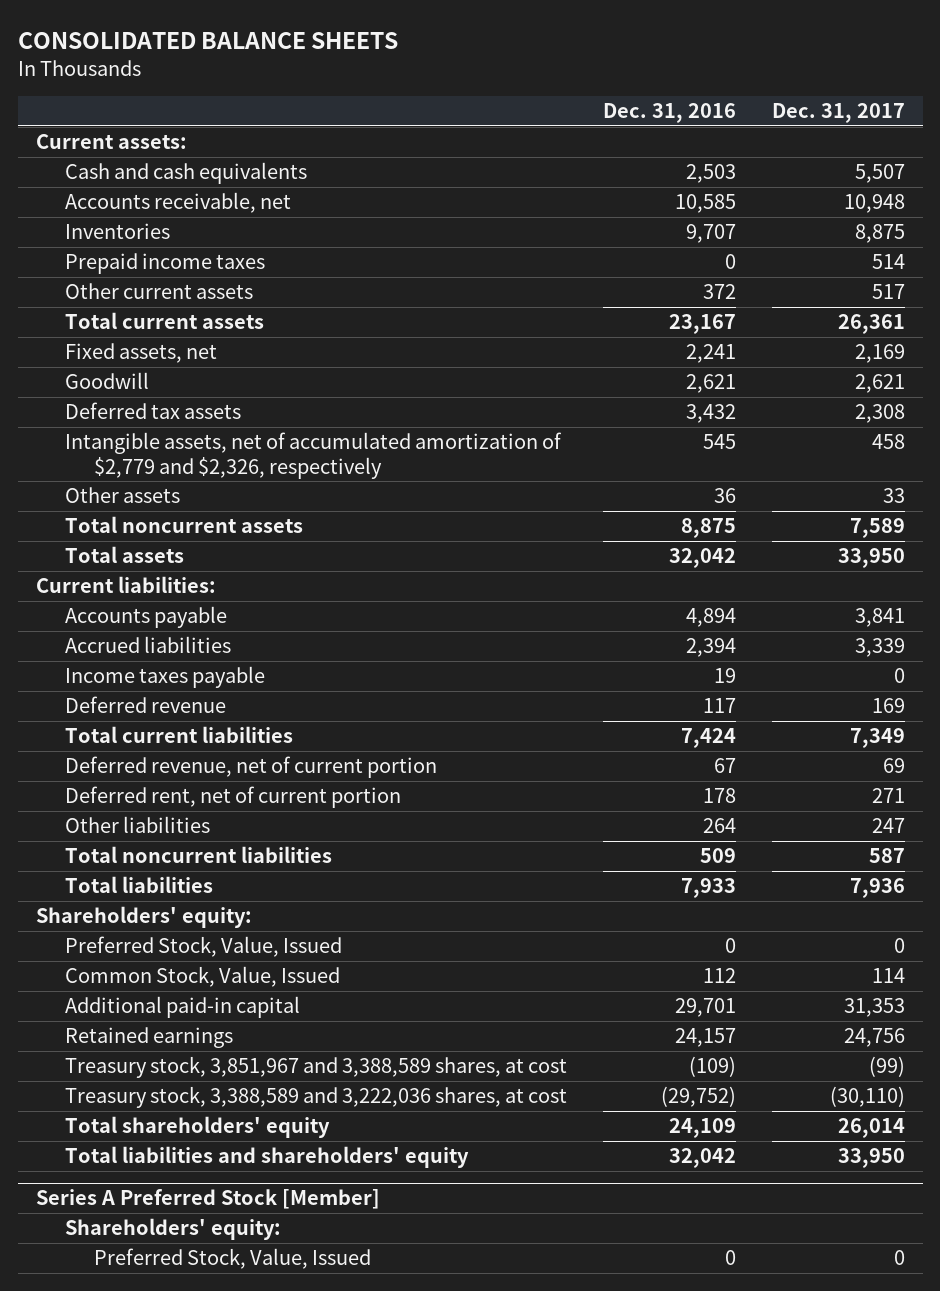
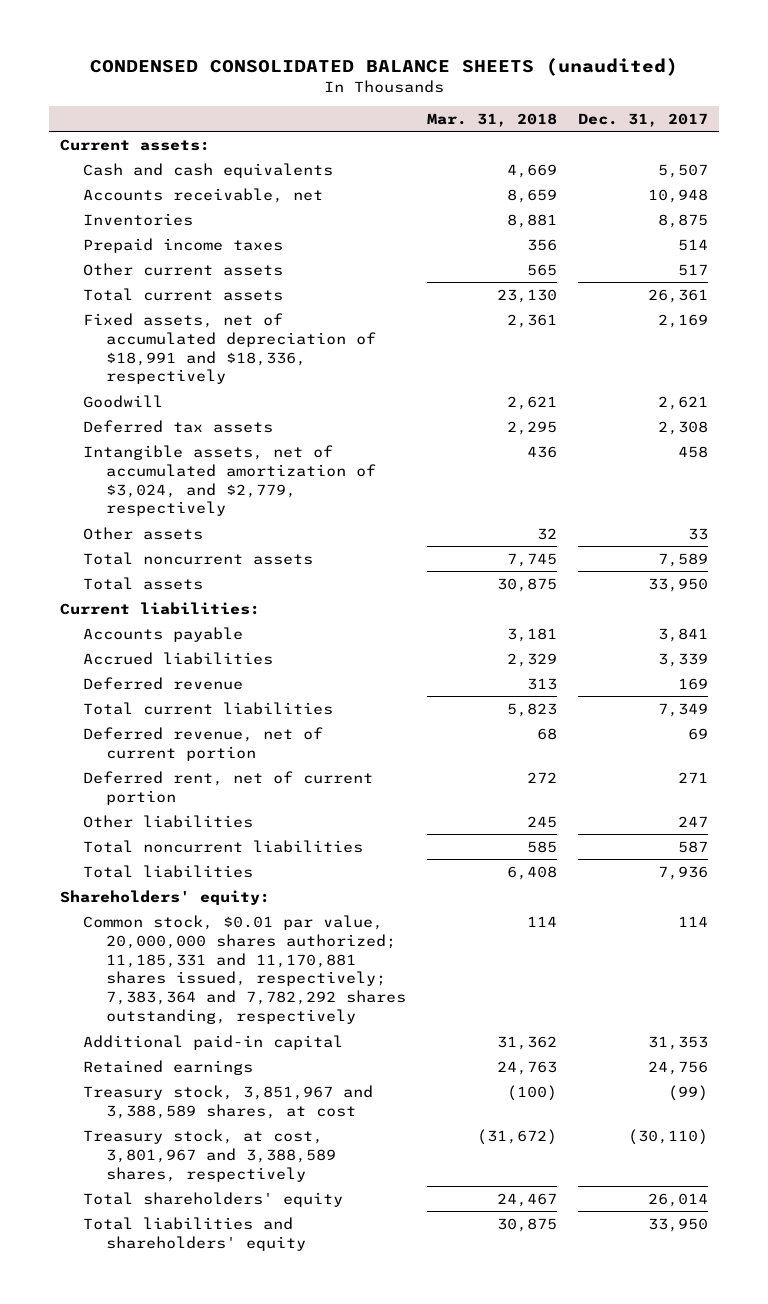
- CONSOLIDATED BALANCE SHEETS
+ CONDENSED CONSOLIDATED BALANCE SHEETS (unaudited)
- | Dec. 31, 2016 | Dec. 31, 2017
+ | Mar. 31, 2018 | Dec. 31, 2017
- Fixed assets, net | 2,241 | 2,169
+ Fixed assets, net of accumulated depreciation of $18,991 and $18,336, respectively | 2,361 | 2,169
- Intangible assets, net of accumulated amortization of $2,779 and $2,326, respectively | 545 | 458
+ Intangible assets, net of accumulated amortization of $3,024, and $2,779, respectively | 436 | 458
- Income taxes payable | 19 | 0
- Preferred Stock, Value, Issued | 0 | 0
- Common Stock, Value, Issued | 112 | 114
+ Common stock, $0.01 par value, 20,000,000 shares authorized; 11,185,331 and 11,170,881 shares issued, respectively; 7,383,364 and 7,782,292 shares outstanding, respectively | 114 | 114
- Treasury stock, 3,388,589 and 3,222,036 shares, at cost | (29,752) | (30,110)
+ Treasury stock, at cost, 3,801,967 and 3,388,589 shares, respectively | (31,672) | (30,110)
- Series A Preferred Stock [Member]
- Shareholders' equity:
- Preferred Stock, Value, Issued | 0 | 0

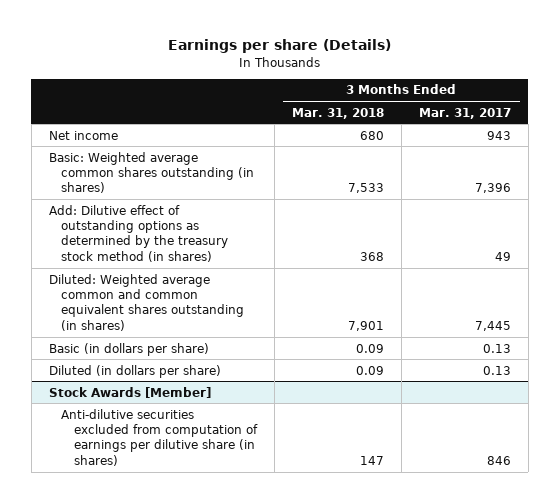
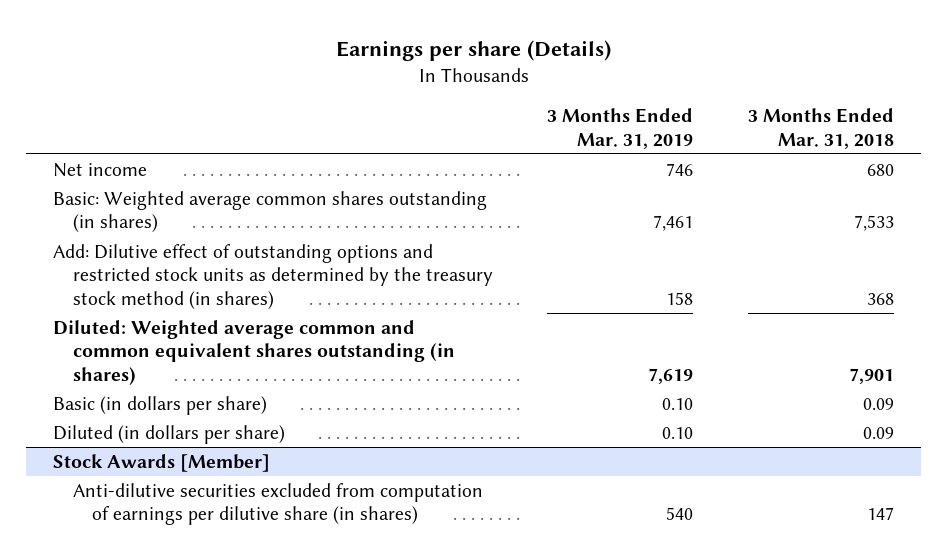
- | 3 Months Ended Mar. 31, 2018 | 3 Months Ended Mar. 31, 2017
+ | 3 Months Ended Mar. 31, 2019 | 3 Months Ended Mar. 31, 2018
- Add: Dilutive effect of outstanding options as determined by the treasury stock method (in shares) | 368 | 49
+ Add: Dilutive effect of outstanding options and restricted stock units as determined by the treasury stock method (in shares) | 158 | 368

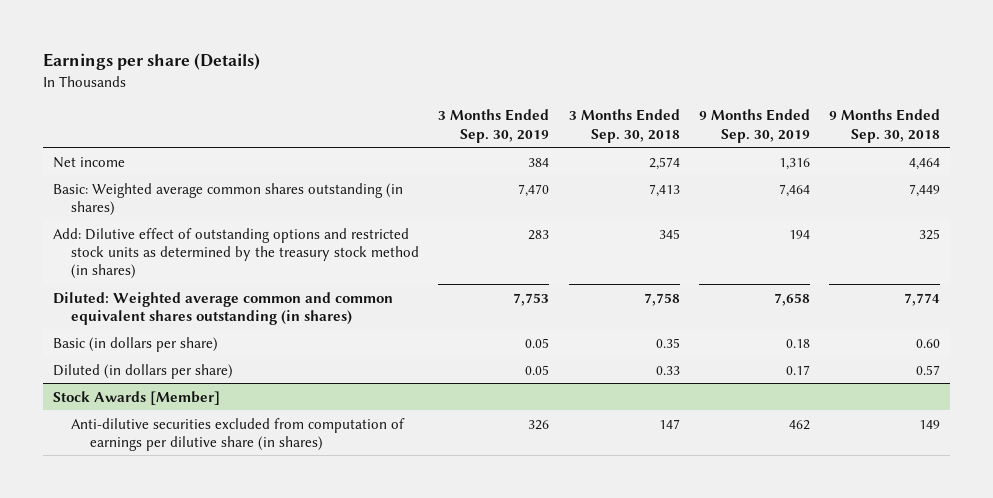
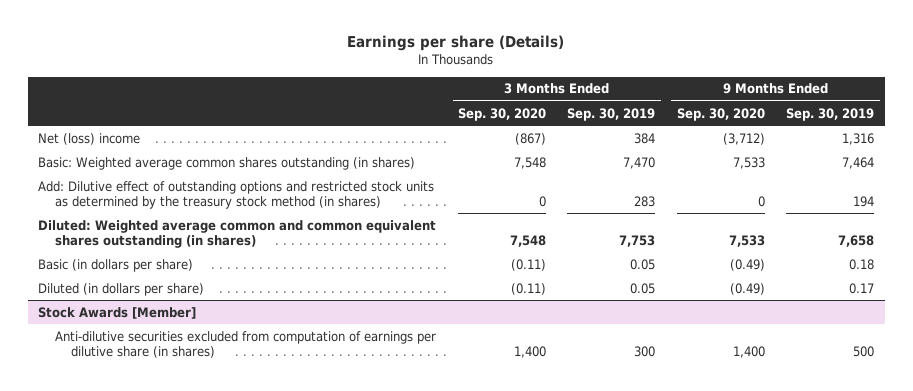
- | 3 Months Ended Sep. 30, 2019 | 3 Months Ended Sep. 30, 2018 | 9 Months Ended Sep. 30, 2019 | 9 Months Ended Sep. 30, 2018
+ | 3 Months Ended Sep. 30, 2020 | 3 Months Ended Sep. 30, 2019 | 9 Months Ended Sep. 30, 2020 | 9 Months Ended Sep. 30, 2019
- Net income | 384 | 2,574 | 1,316 | 4,464
+ Net (loss) income | (867) | 384 | (3,712) | 1,316
@ Stock Awards [Member]
- Anti-dilutive securities excluded from computation of earnings per dilutive share (in shares) | 326 | 147 | 462 | 149
+ Anti-dilutive securities excluded from computation of earnings per dilutive share (in shares) | 1,400 | 300 | 1,400 | 500

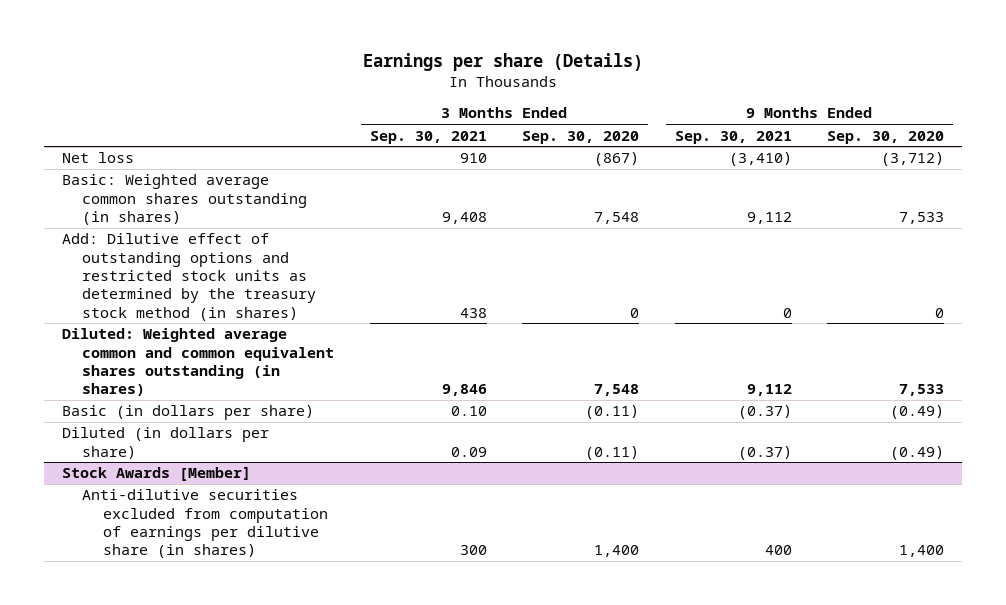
- | 3 Months Ended Sep. 30, 2020 | 3 Months Ended Sep. 30, 2019 | 9 Months Ended Sep. 30, 2020 | 9 Months Ended Sep. 30, 2019
+ | 3 Months Ended Sep. 30, 2021 | 3 Months Ended Sep. 30, 2020 | 9 Months Ended Sep. 30, 2021 | 9 Months Ended Sep. 30, 2020
- Net (loss) income | (867) | 384 | (3,712) | 1,316
+ Net loss | 910 | (867) | (3,410) | (3,712)

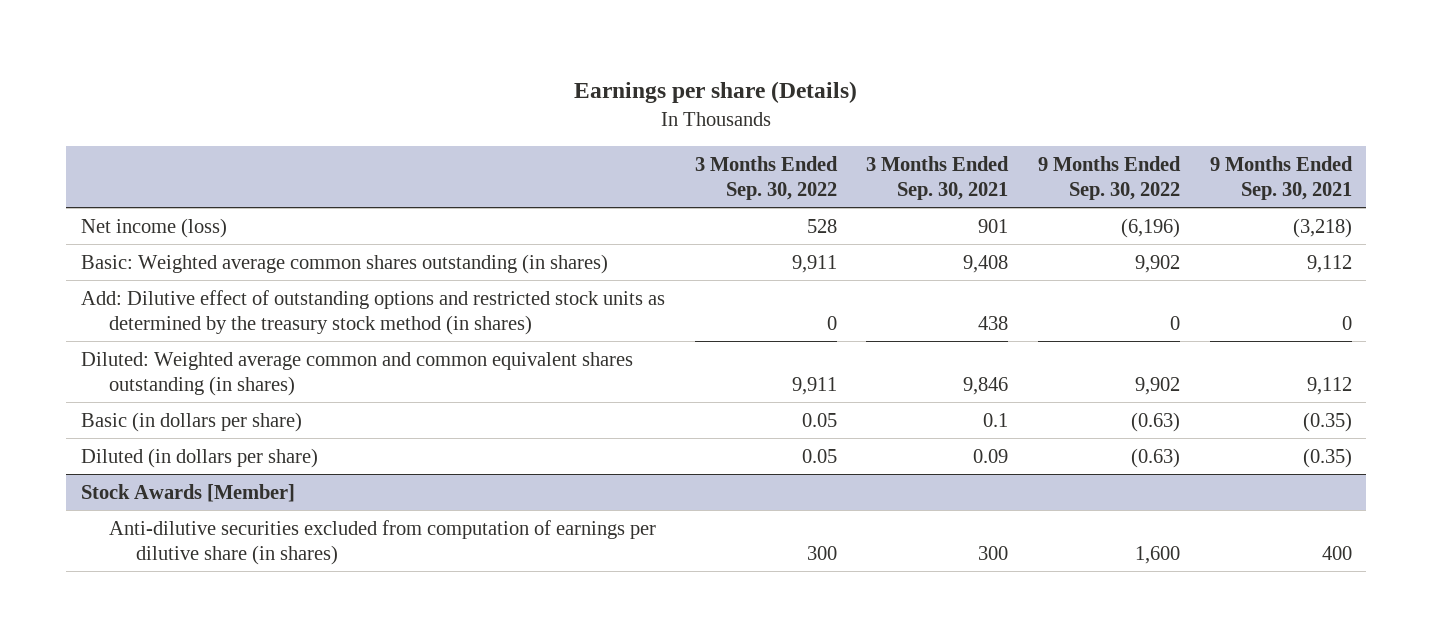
- | 3 Months Ended Sep. 30, 2021 | 3 Months Ended Sep. 30, 2020 | 9 Months Ended Sep. 30, 2021 | 9 Months Ended Sep. 30, 2020
+ | 3 Months Ended Sep. 30, 2022 | 3 Months Ended Sep. 30, 2021 | 9 Months Ended Sep. 30, 2022 | 9 Months Ended Sep. 30, 2021
- Net loss | 910 | (867) | (3,410) | (3,712)
+ Net income (loss) | 528 | 901 | (6,196) | (3,218)
- Basic (in dollars per share) | 0.10 | (0.11) | (0.37) | (0.49)
- Diluted (in dollars per share) | 0.09 | (0.11) | (0.37) | (0.49)
+ Basic (in dollars per share) | 0.05 | 0.1 | (0.63) | (0.35)
+ Diluted (in dollars per share) | 0.05 | 0.09 | (0.63) | (0.35)

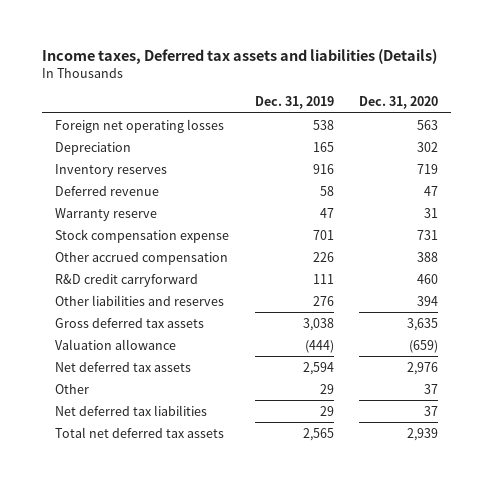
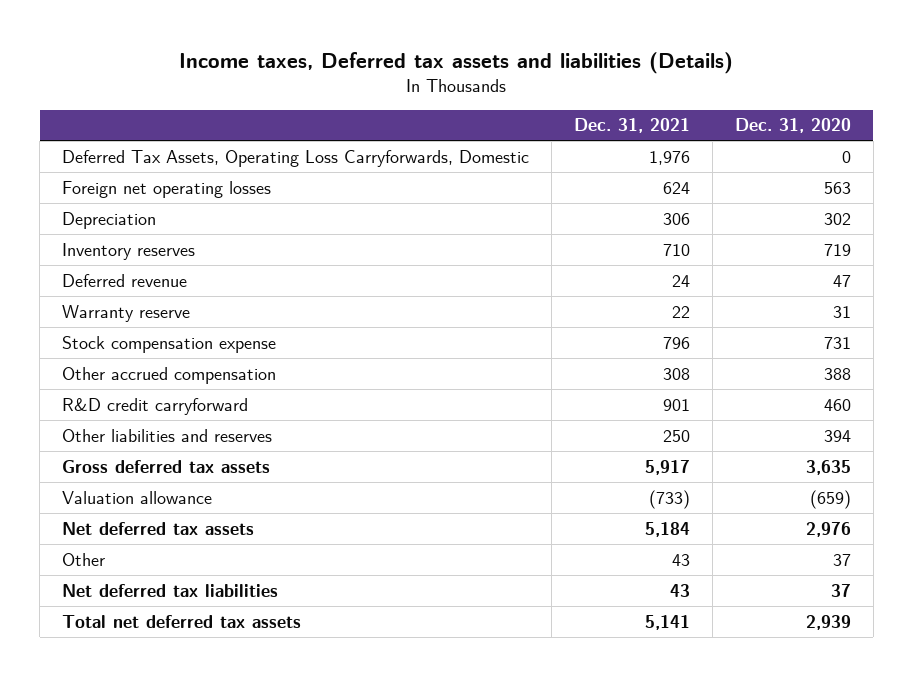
- | Dec. 31, 2019 | Dec. 31, 2020
+ | Dec. 31, 2021 | Dec. 31, 2020
+ Deferred Tax Assets, Operating Loss Carryforwards, Domestic | 1,976 | 0

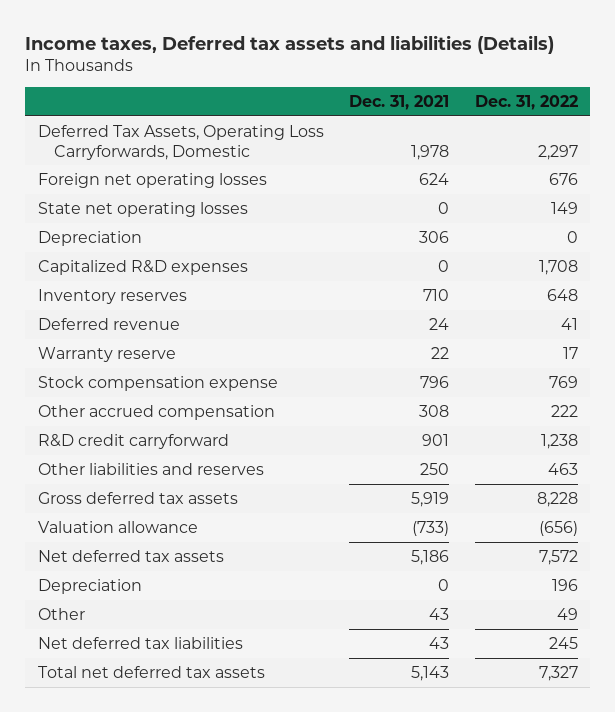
- | Dec. 31, 2021 | Dec. 31, 2020
+ | Dec. 31, 2021 | Dec. 31, 2022
- Deferred Tax Assets, Operating Loss Carryforwards, Domestic | 1,976 | 0
+ Deferred Tax Assets, Operating Loss Carryforwards, Domestic | 1,978 | 2,297
+ State net operating losses | 0 | 149
+ Capitalized R&D expenses | 0 | 1,708
- Gross deferred tax assets | 5,917 | 3,635
+ Gross deferred tax assets | 5,919 | 8,228
- Net deferred tax assets | 5,184 | 2,976
+ Net deferred tax assets | 5,186 | 7,572
+ Depreciation | 0 | 196
- Total net deferred tax assets | 5,141 | 2,939
+ Total net deferred tax assets | 5,143 | 7,327

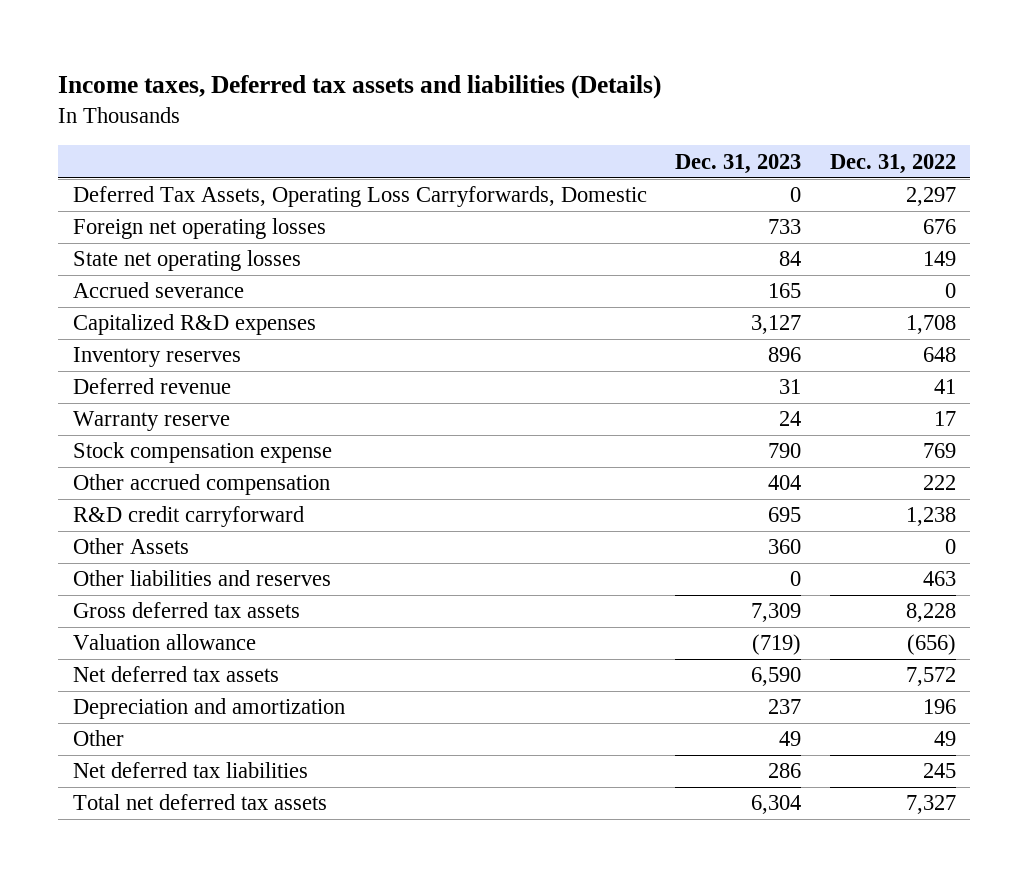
- | Dec. 31, 2021 | Dec. 31, 2022
+ | Dec. 31, 2023 | Dec. 31, 2022
- Depreciation | 306 | 0
+ Accrued severance | 165 | 0
+ Other Assets | 360 | 0
- Depreciation | 0 | 196
+ Depreciation and amortization | 237 | 196

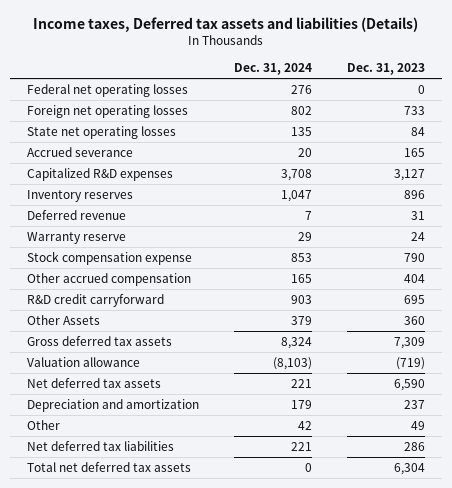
- | Dec. 31, 2023 | Dec. 31, 2022
+ | Dec. 31, 2024 | Dec. 31, 2023
- Deferred Tax Assets, Operating Loss Carryforwards, Domestic | 0 | 2,297
+ Federal net operating losses | 276 | 0
- Other liabilities and reserves | 0 | 463

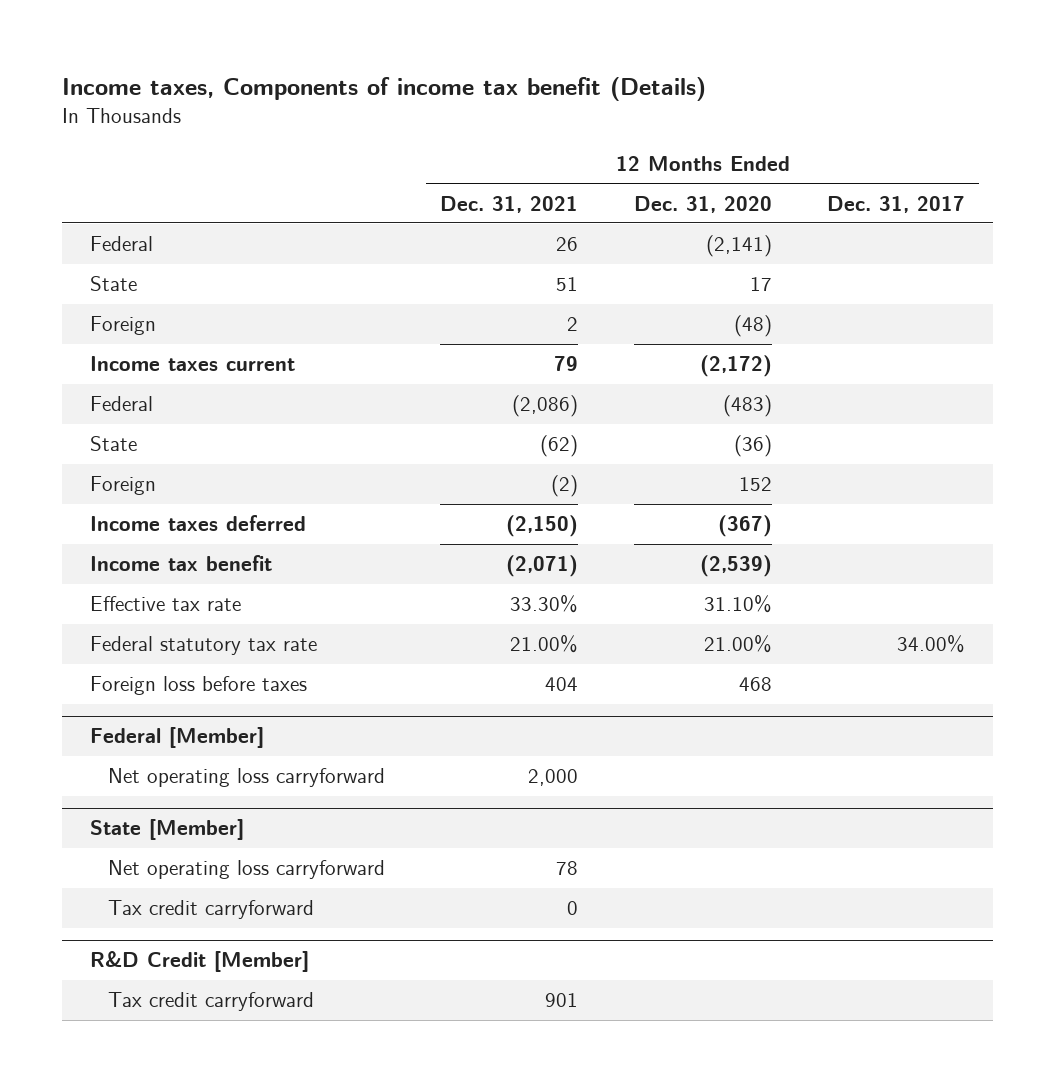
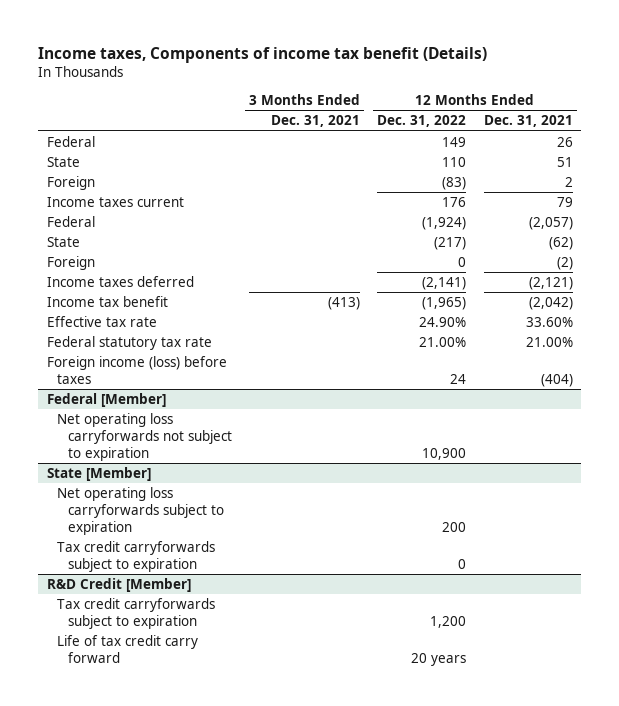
- | 12 Months Ended Dec. 31, 2021 | 12 Months Ended Dec. 31, 2020 | 12 Months Ended Dec. 31, 2017
+ | 3 Months Ended Dec. 31, 2021 | 12 Months Ended Dec. 31, 2022 | 12 Months Ended Dec. 31, 2021
- Federal | (2,086) | (483) |
+ Federal | | (1,924) | (2,057)
- Income taxes deferred | (2,150) | (367) |
- Income tax benefit | (2,071) | (2,539) |
- Effective tax rate | 33.30% | 31.10% |
+ Income taxes deferred | | (2,141) | (2,121)
+ Income tax benefit | (413) | (1,965) | (2,042)
+ Effective tax rate | | 24.90% | 33.60%
- Foreign loss before taxes | 404 | 468 |
+ Foreign income (loss) before taxes | | 24 | (404)
@ Federal [Member]
- Net operating loss carryforward | 2,000 | |
+ Net operating loss carryforwards not subject to expiration | | 10,900 |
@ State [Member]
- Net operating loss carryforward | 78 | |
- Tax credit carryforward | 0 | |
+ Net operating loss carryforwards subject to expiration | | 200 |
+ Tax credit carryforwards subject to expiration | | 0 |
@ R&D Credit [Member]
- Tax credit carryforward | 901 | |
+ Tax credit carryforwards subject to expiration | | 1,200 |
+ Life of tax credit carry forward | | 20 years |

